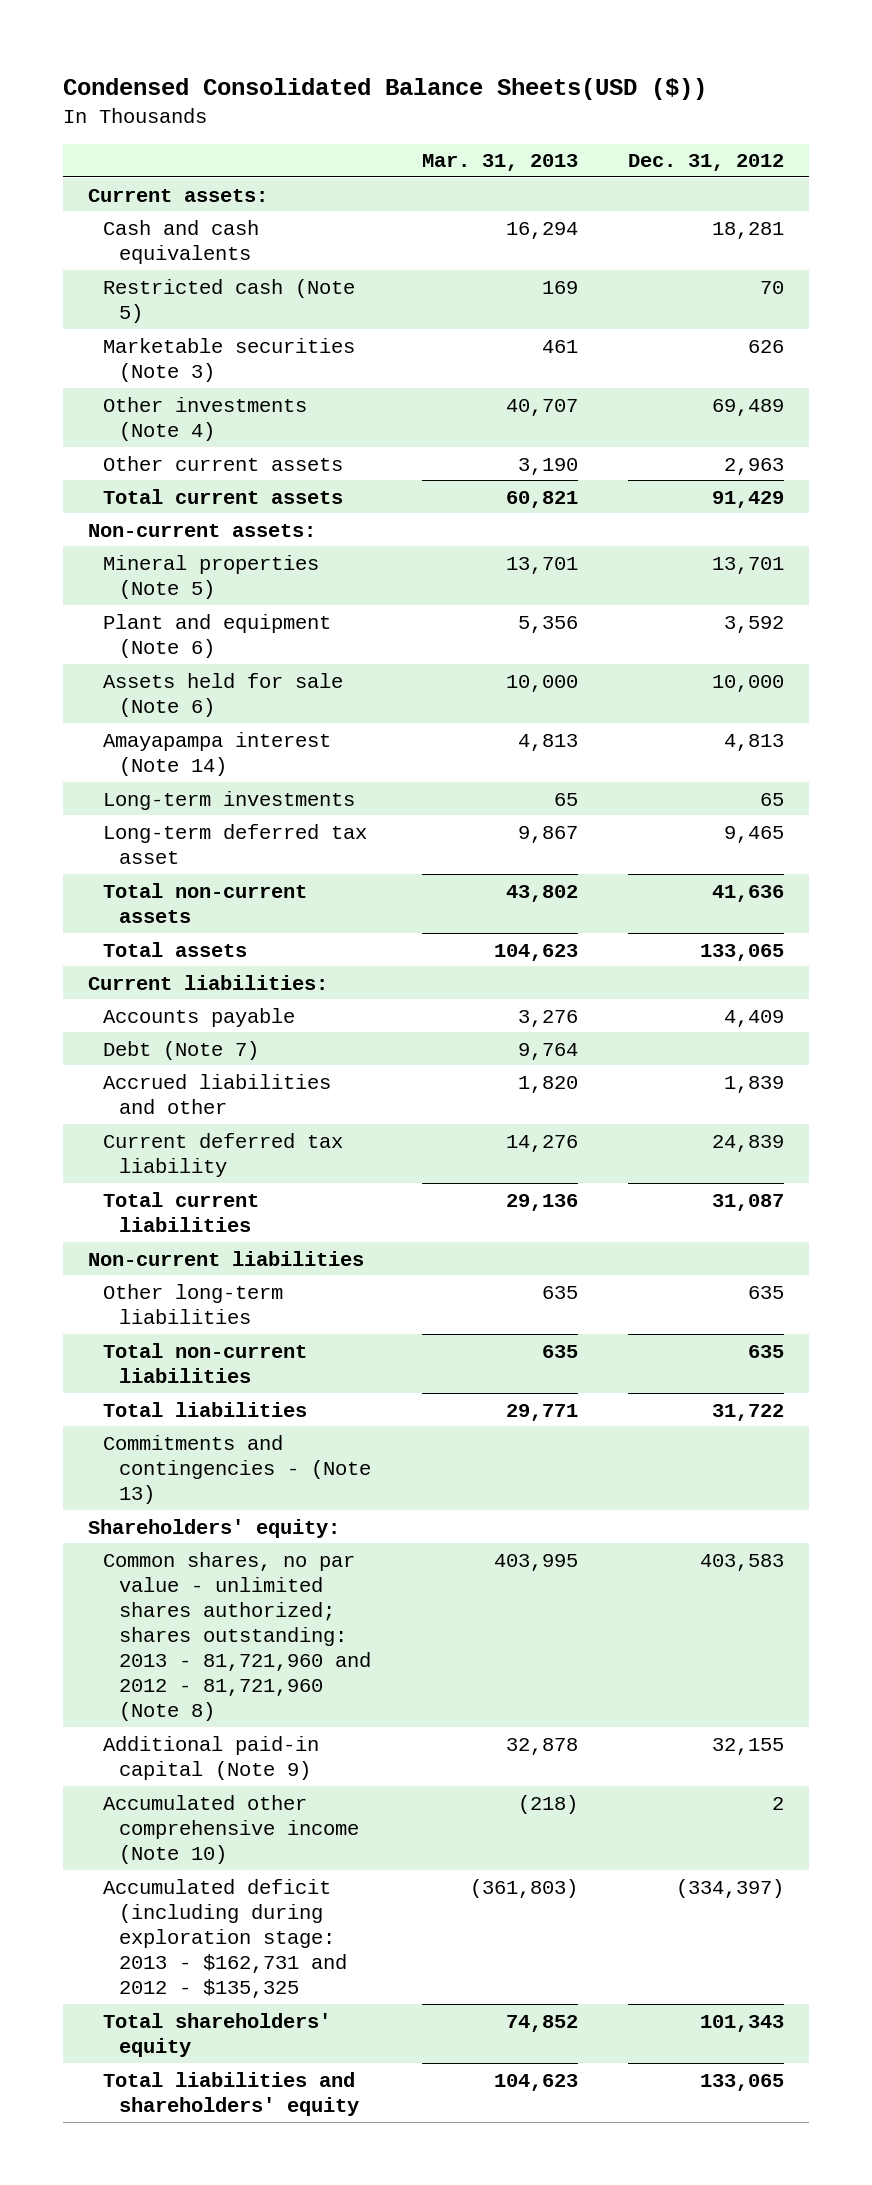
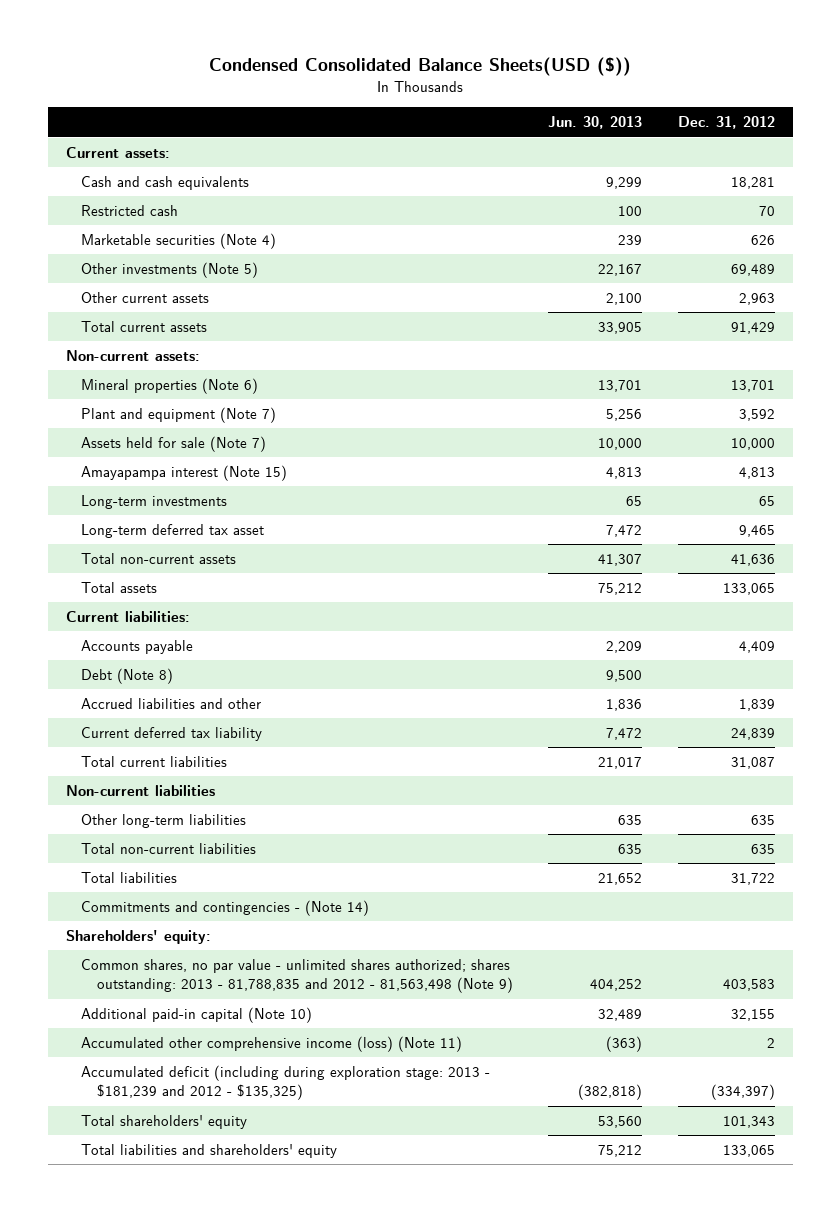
- | Mar. 31, 2013 | Dec. 31, 2012
+ | Jun. 30, 2013 | Dec. 31, 2012
- Restricted cash (Note 5) | 169 | 70
- Marketable securities (Note 3) | 461 | 626
- Other investments (Note 4) | 40,707 | 69,489
+ Restricted cash | 100 | 70
+ Marketable securities (Note 4) | 239 | 626
+ Other investments (Note 5) | 22,167 | 69,489
- Mineral properties (Note 5) | 13,701 | 13,701
- Plant and equipment (Note 6) | 5,356 | 3,592
- Assets held for sale (Note 6) | 10,000 | 10,000
- Amayapampa interest (Note 14) | 4,813 | 4,813
+ Mineral properties (Note 6) | 13,701 | 13,701
+ Plant and equipment (Note 7) | 5,256 | 3,592
+ Assets held for sale (Note 7) | 10,000 | 10,000
+ Amayapampa interest (Note 15) | 4,813 | 4,813
- Debt (Note 7) | 9,764 |
+ Debt (Note 8) | 9,500 |
- Commitments and contingencies - (Note 13)
+ Commitments and contingencies - (Note 14)
- Common shares, no par value - unlimited shares authorized; shares outstanding: 2013 - 81,721,960 and 2012 - 81,721,960 (Note 8) | 403,995 | 403,583
- Additional paid-in capital (Note 9) | 32,878 | 32,155
- Accumulated other comprehensive income (Note 10) | (218) | 2
- Accumulated deficit (including during exploration stage: 2013 - $162,731 and 2012 - $135,325 | (361,803) | (334,397)
+ Common shares, no par value - unlimited shares authorized; shares outstanding: 2013 - 81,788,835 and 2012 - 81,563,498 (Note 9) | 404,252 | 403,583
+ Additional paid-in capital (Note 10) | 32,489 | 32,155
+ Accumulated other comprehensive income (loss) (Note 11) | (363) | 2
+ Accumulated deficit (including during exploration stage: 2013 - $181,239 and 2012 - $135,325) | (382,818) | (334,397)

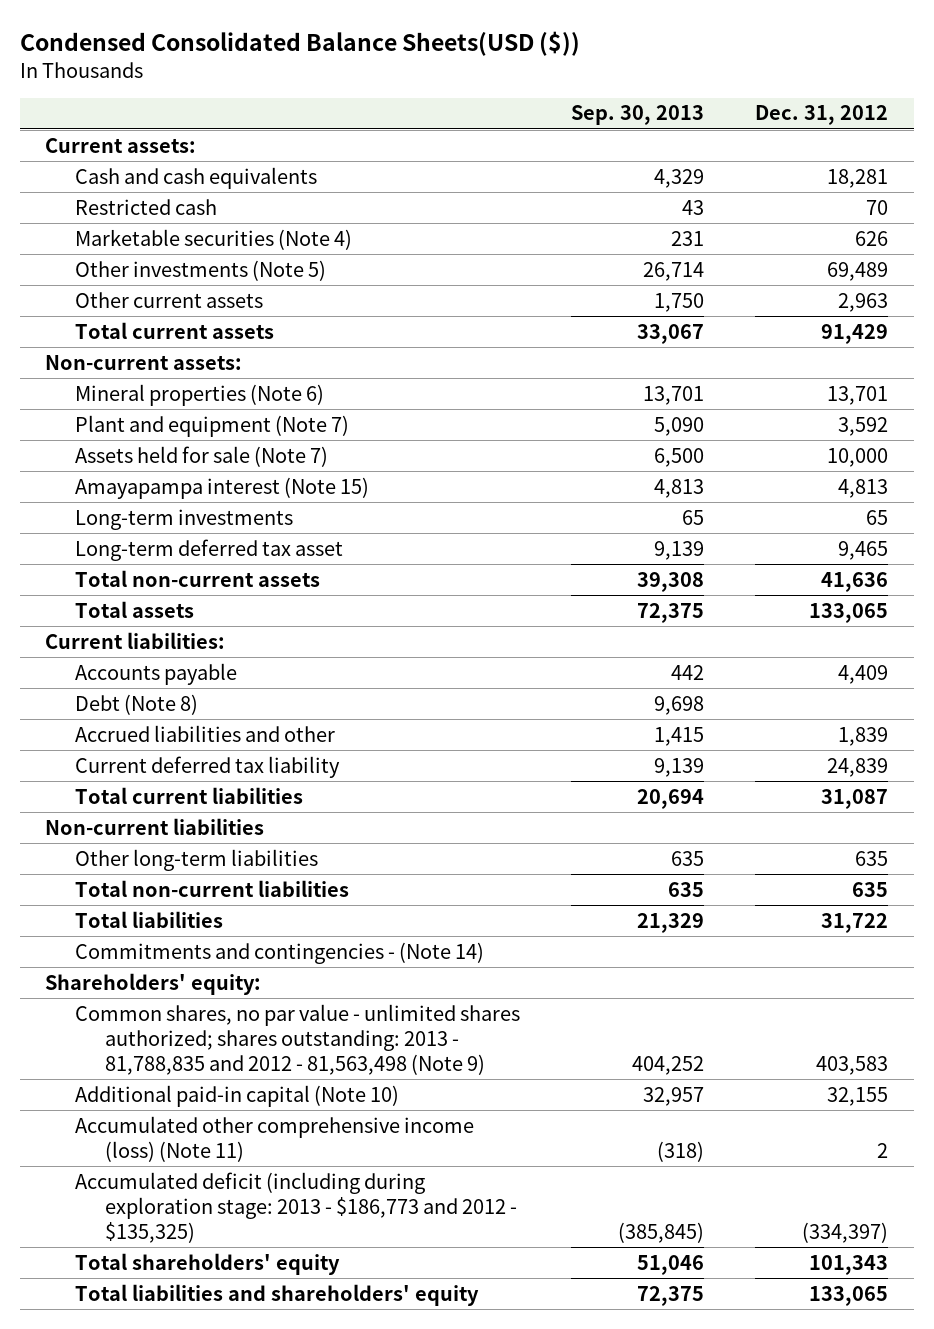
- | Jun. 30, 2013 | Dec. 31, 2012
+ | Sep. 30, 2013 | Dec. 31, 2012
- Accumulated deficit (including during exploration stage: 2013 - $181,239 and 2012 - $135,325) | (382,818) | (334,397)
+ Accumulated deficit (including during exploration stage: 2013 - $186,773 and 2012 - $135,325) | (385,845) | (334,397)

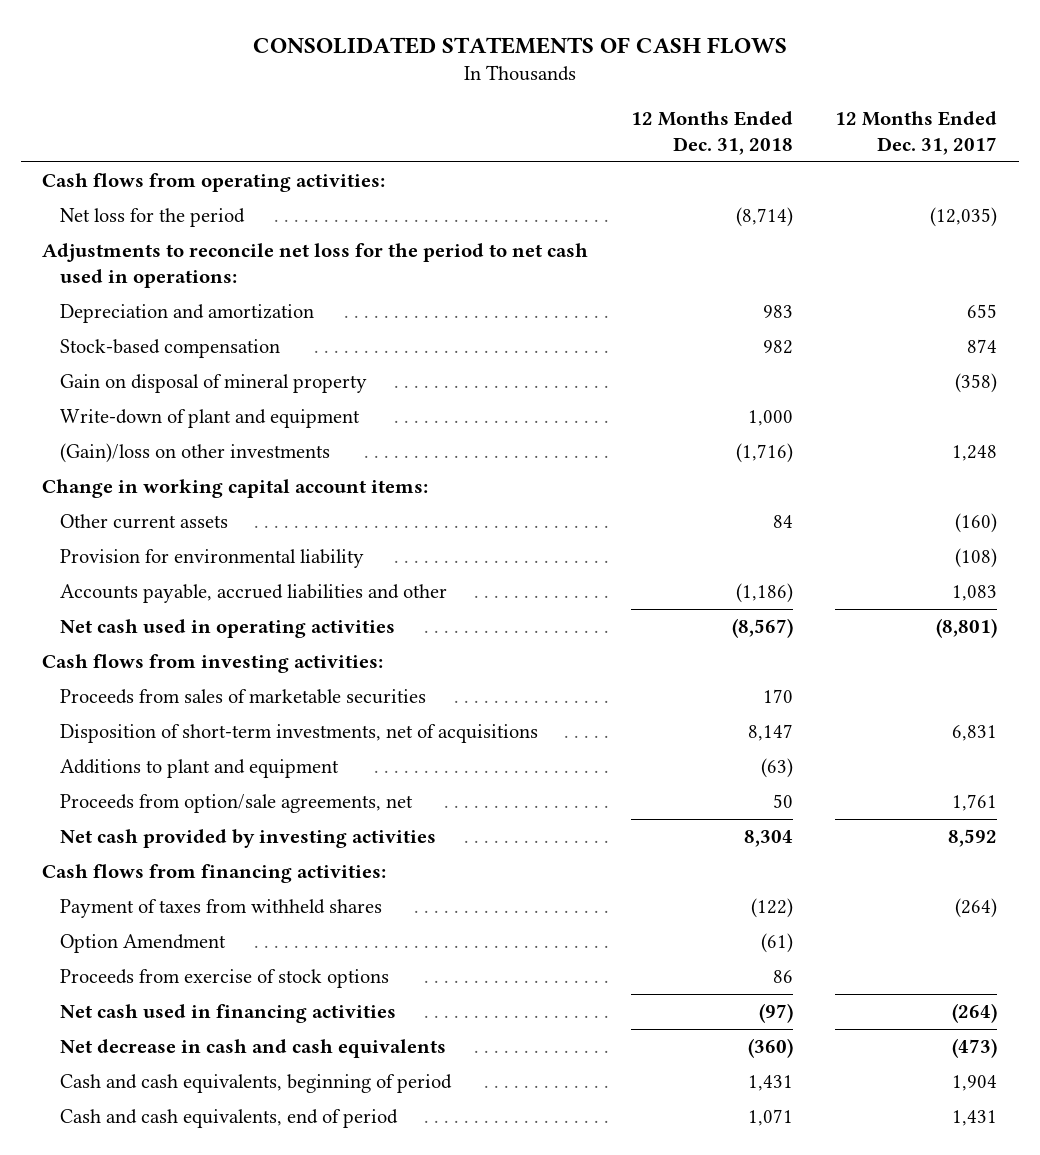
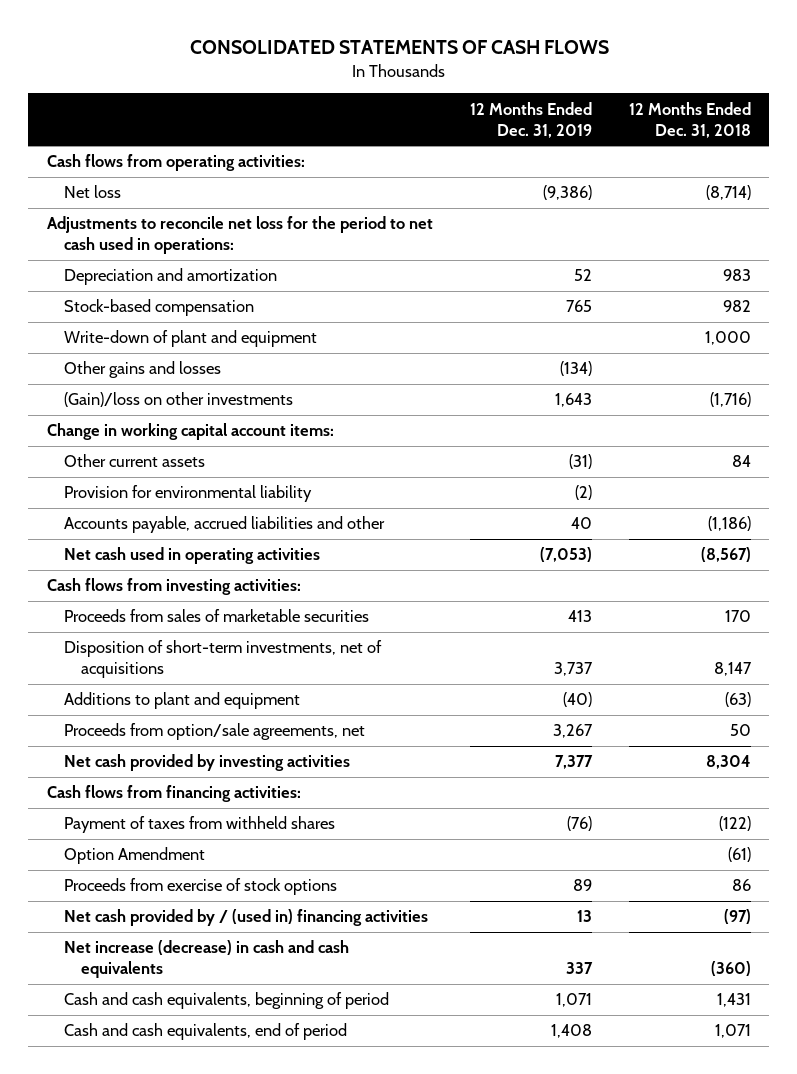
- | 12 Months Ended Dec. 31, 2018 | 12 Months Ended Dec. 31, 2017
+ | 12 Months Ended Dec. 31, 2019 | 12 Months Ended Dec. 31, 2018
- Net loss for the period | (8,714) | (12,035)
+ Net loss | (9,386) | (8,714)
- Gain on disposal of mineral property | | (358)
+ Other gains and losses | (134) |
- Net cash used in financing activities | (97) | (264)
- Net decrease in cash and cash equivalents | (360) | (473)
+ Net cash provided by / (used in) financing activities | 13 | (97)
+ Net increase (decrease) in cash and cash equivalents | 337 | (360)

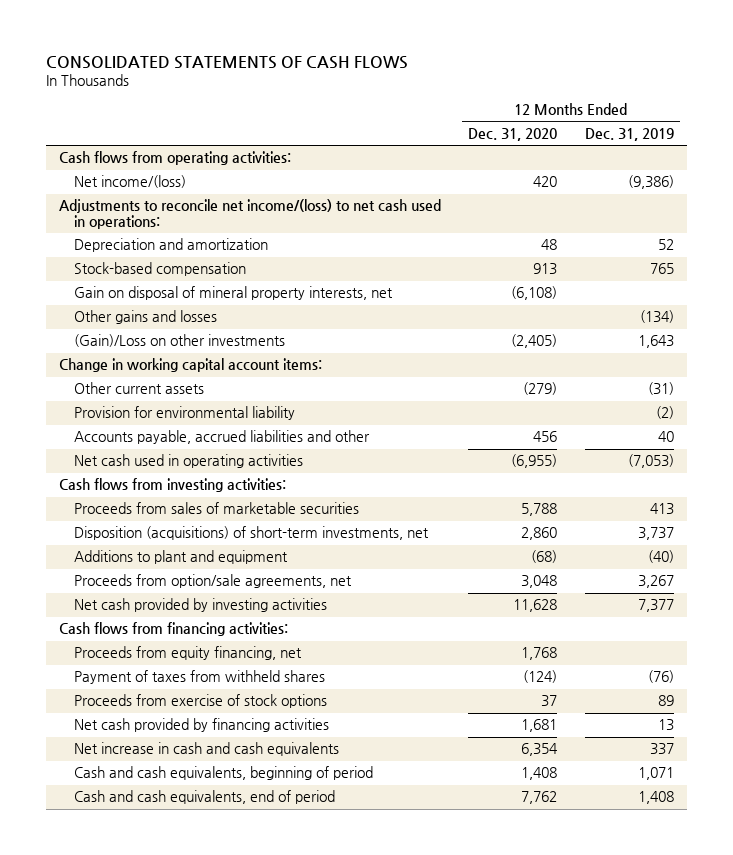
- | 12 Months Ended Dec. 31, 2019 | 12 Months Ended Dec. 31, 2018
+ | 12 Months Ended Dec. 31, 2020 | 12 Months Ended Dec. 31, 2019
- Net loss | (9,386) | (8,714)
- Adjustments to reconcile net loss for the period to net cash used in operations:
+ Net income/(loss) | 420 | (9,386)
+ Adjustments to reconcile net income/(loss) to net cash used in operations:
- Write-down of plant and equipment | | 1,000
+ Gain on disposal of mineral property interests, net | (6,108) |
- (Gain)/loss on other investments | 1,643 | (1,716)
+ (Gain)/Loss on other investments | (2,405) | 1,643
- Disposition of short-term investments, net of acquisitions | 3,737 | 8,147
+ Disposition (acquisitions) of short-term investments, net | 2,860 | 3,737
+ Proceeds from equity financing, net | 1,768 |
- Option Amendment | | (61)
- Net cash provided by / (used in) financing activities | 13 | (97)
- Net increase (decrease) in cash and cash equivalents | 337 | (360)
+ Net cash provided by financing activities | 1,681 | 13
+ Net increase in cash and cash equivalents | 6,354 | 337

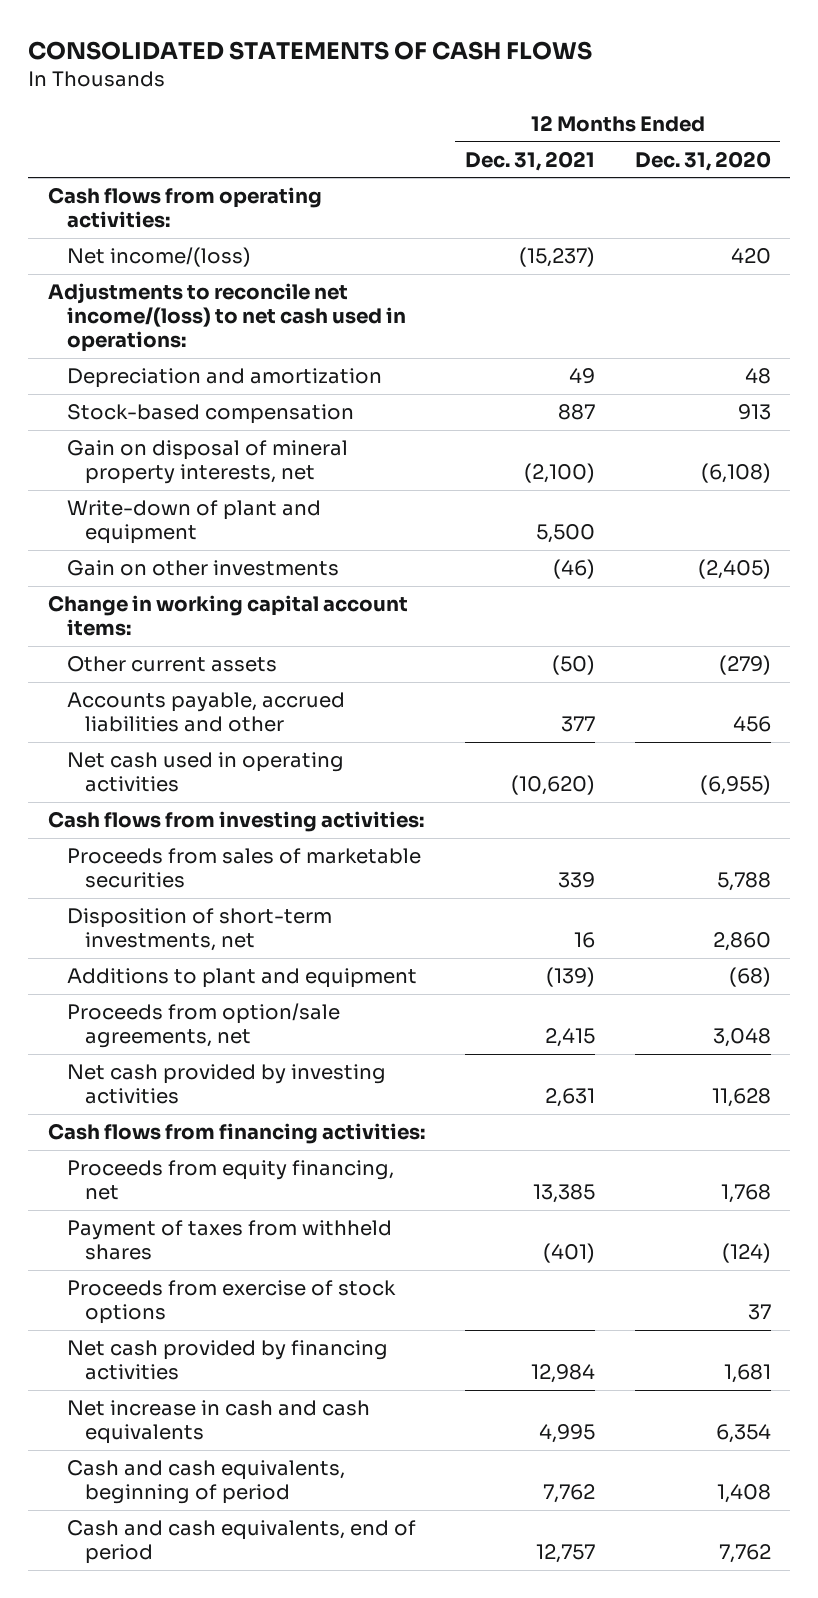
- | 12 Months Ended Dec. 31, 2020 | 12 Months Ended Dec. 31, 2019
+ | 12 Months Ended Dec. 31, 2021 | 12 Months Ended Dec. 31, 2020
- Other gains and losses | | (134)
- (Gain)/Loss on other investments | (2,405) | 1,643
+ Write-down of plant and equipment | 5,500 |
+ Gain on other investments | (46) | (2,405)
- Provision for environmental liability | | (2)
- Disposition (acquisitions) of short-term investments, net | 2,860 | 3,737
+ Disposition of short-term investments, net | 16 | 2,860

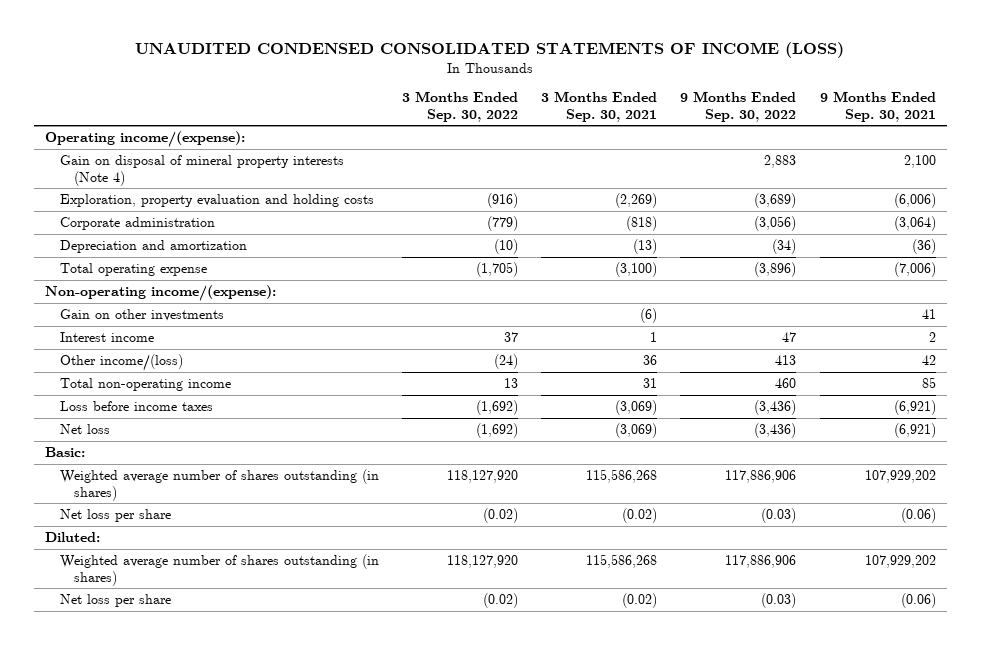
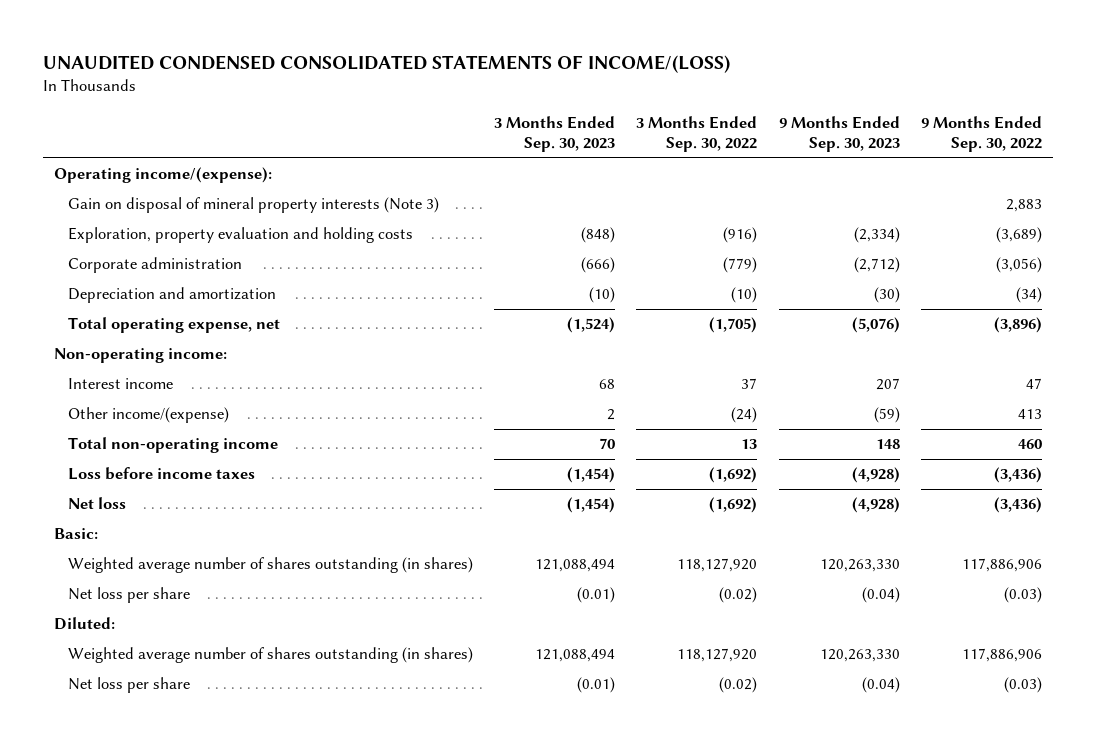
- UNAUDITED CONDENSED CONSOLIDATED STATEMENTS OF INCOME (LOSS)
+ UNAUDITED CONDENSED CONSOLIDATED STATEMENTS OF INCOME/(LOSS)
- | 3 Months Ended Sep. 30, 2022 | 3 Months Ended Sep. 30, 2021 | 9 Months Ended Sep. 30, 2022 | 9 Months Ended Sep. 30, 2021
+ | 3 Months Ended Sep. 30, 2023 | 3 Months Ended Sep. 30, 2022 | 9 Months Ended Sep. 30, 2023 | 9 Months Ended Sep. 30, 2022
- Gain on disposal of mineral property interests (Note 4) | | | 2,883 | 2,100
+ Gain on disposal of mineral property interests (Note 3) | | | | 2,883
- Total operating expense | (1,705) | (3,100) | (3,896) | (7,006)
- Non-operating income/(expense):
- Gain on other investments | | (6) | | 41
+ Total operating expense, net | (1,524) | (1,705) | (5,076) | (3,896)
+ Non-operating income:
- Other income/(loss) | (24) | 36 | 413 | 42
+ Other income/(expense) | 2 | (24) | (59) | 413

